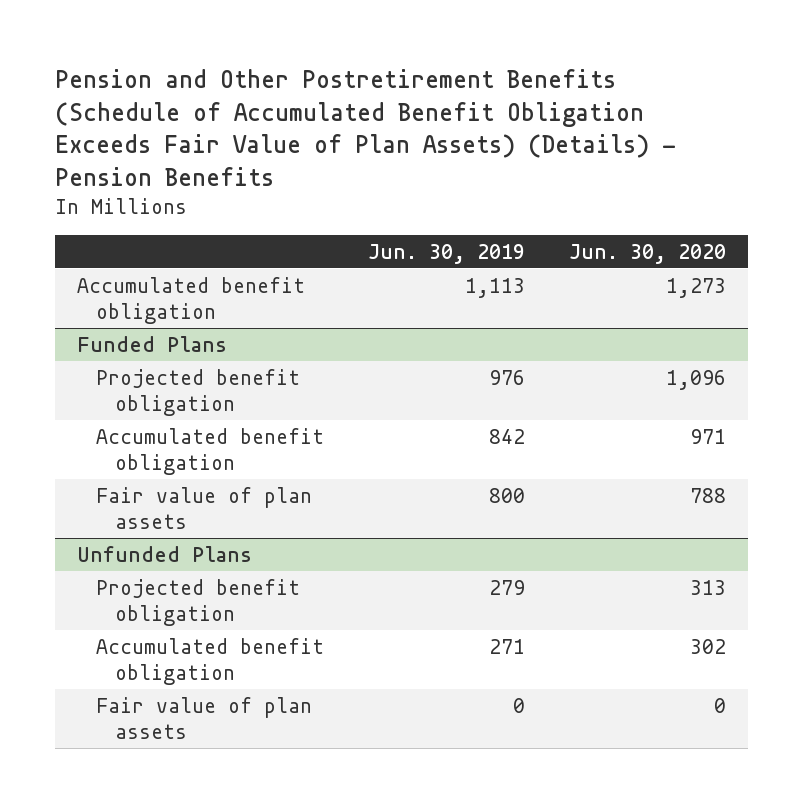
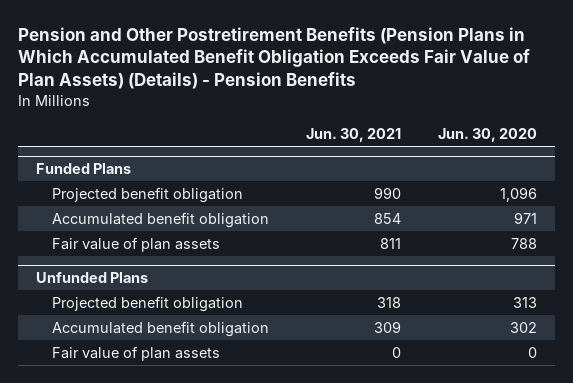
- Pension and Other Postretirement Benefits (Schedule of Accumulated Benefit Obligation Exceeds Fair Value of Plan Assets) (Details) - Pension Benefits
+ Pension and Other Postretirement Benefits (Pension Plans in Which Accumulated Benefit Obligation Exceeds Fair Value of Plan Assets) (Details) - Pension Benefits
- | Jun. 30, 2019 | Jun. 30, 2020
+ | Jun. 30, 2021 | Jun. 30, 2020
- Accumulated benefit obligation | 1,113 | 1,273

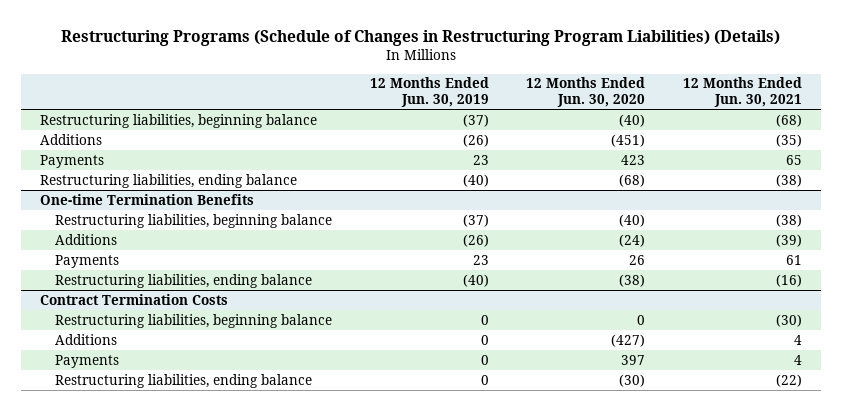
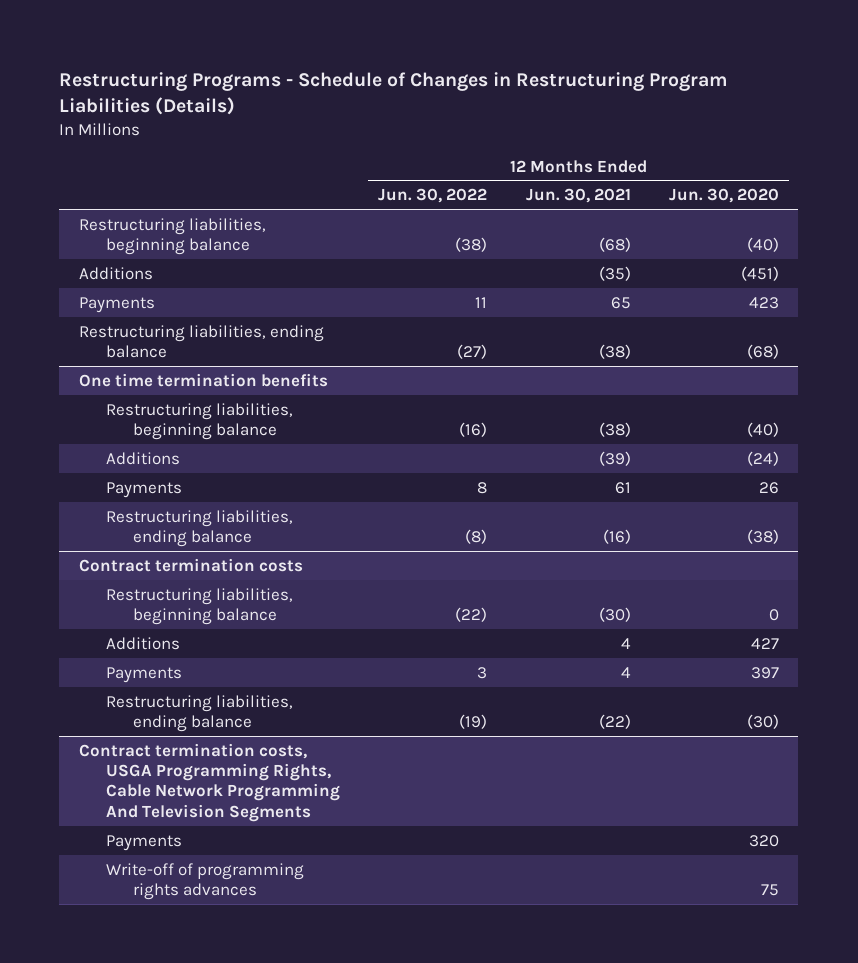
- Restructuring Programs (Schedule of Changes in Restructuring Program Liabilities) (Details)
+ Restructuring Programs - Schedule of Changes in Restructuring Program Liabilities (Details)
- | 12 Months Ended Jun. 30, 2019 | 12 Months Ended Jun. 30, 2020 | 12 Months Ended Jun. 30, 2021
+ | 12 Months Ended Jun. 30, 2022 | 12 Months Ended Jun. 30, 2021 | 12 Months Ended Jun. 30, 2020
- One-time Termination Benefits
+ One time termination benefits
- Contract Termination Costs
+ Contract termination costs
- Additions | 0 | (427) | 4
+ Additions | | 4 | 427
+ Contract termination costs, USGA Programming Rights, Cable Network Programming And Television Segments
+ Payments | | | 320
+ Write-off of programming rights advances | | | 75

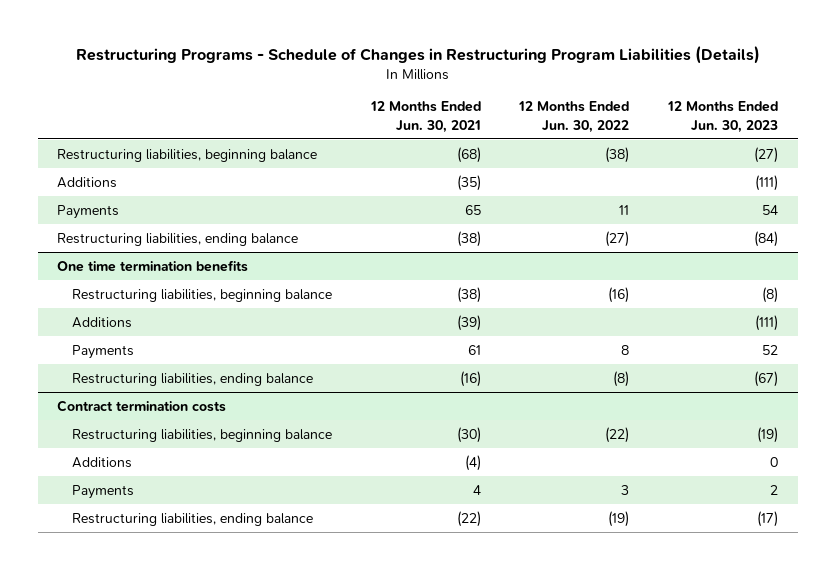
- | 12 Months Ended Jun. 30, 2022 | 12 Months Ended Jun. 30, 2021 | 12 Months Ended Jun. 30, 2020
+ | 12 Months Ended Jun. 30, 2021 | 12 Months Ended Jun. 30, 2022 | 12 Months Ended Jun. 30, 2023
@ Contract termination costs
- Additions | | 4 | 427
+ Additions | (4) | | 0
- Contract termination costs, USGA Programming Rights, Cable Network Programming And Television Segments
- Payments | | | 320
- Write-off of programming rights advances | | | 75

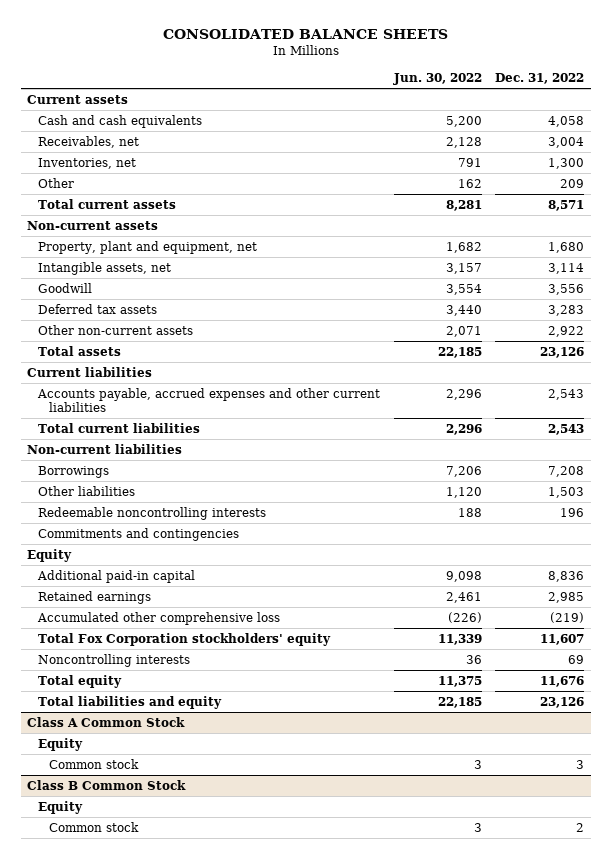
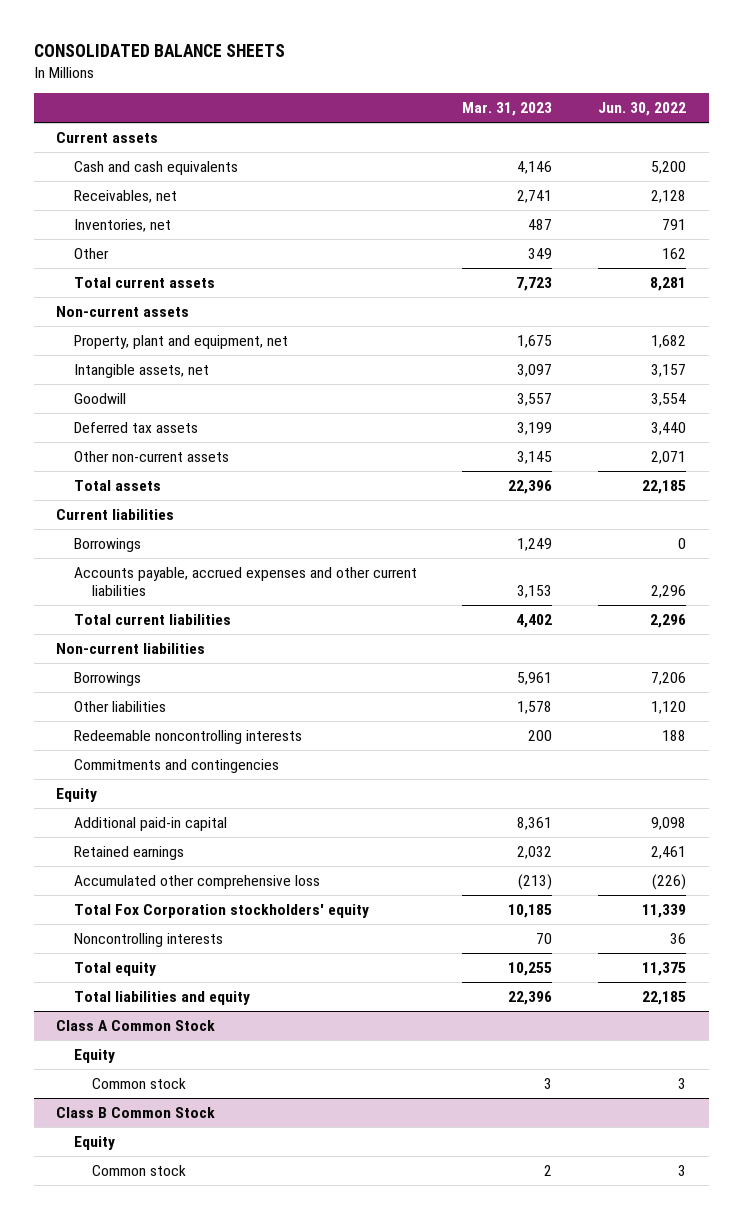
- | Jun. 30, 2022 | Dec. 31, 2022
+ | Mar. 31, 2023 | Jun. 30, 2022
+ Borrowings | 1,249 | 0

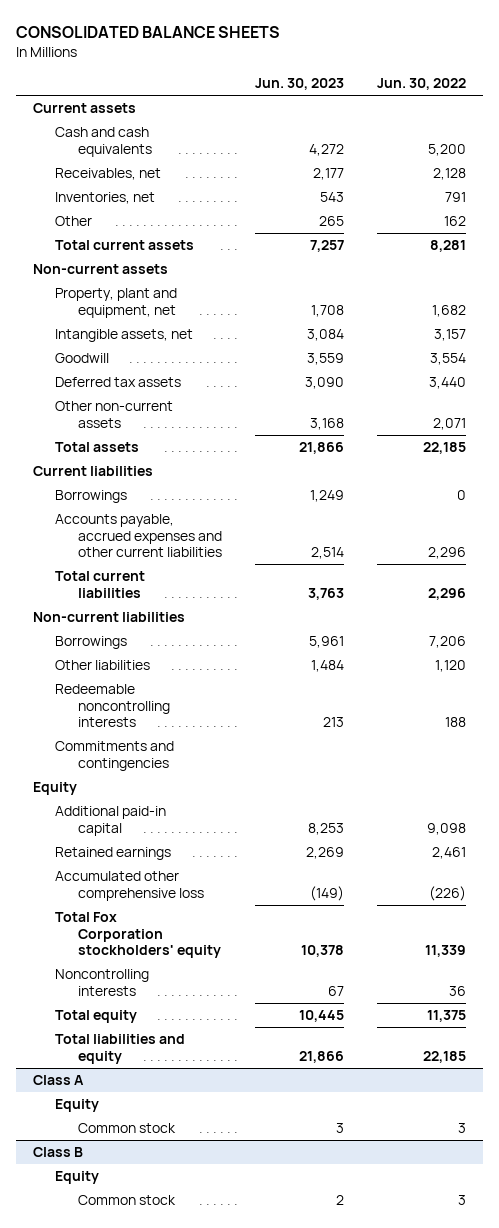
- | Mar. 31, 2023 | Jun. 30, 2022
+ | Jun. 30, 2023 | Jun. 30, 2022
- Class A Common Stock
+ Class A
- Class B Common Stock
+ Class B

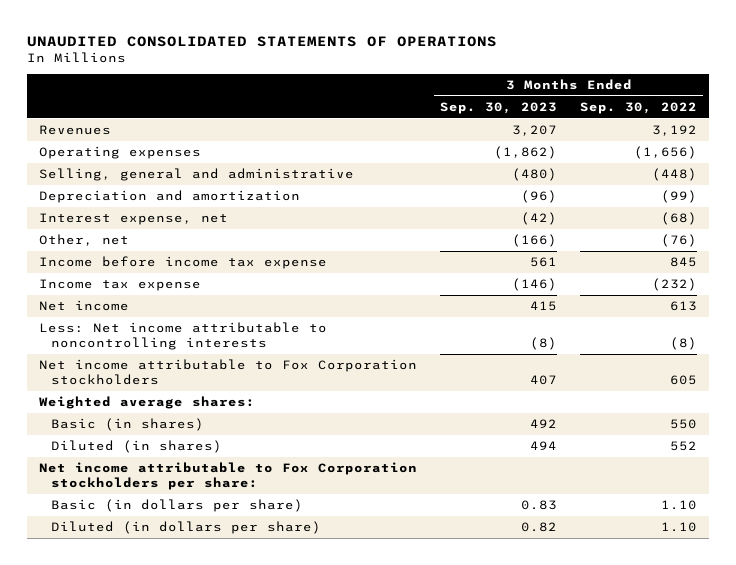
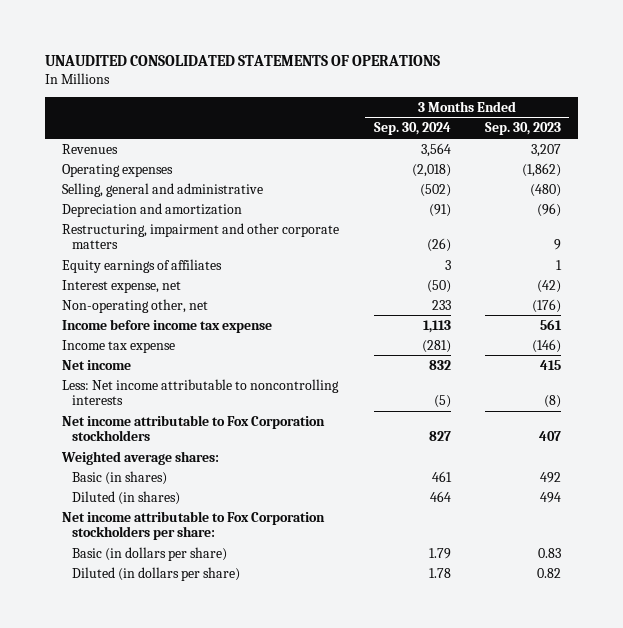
- | 3 Months Ended Sep. 30, 2023 | 3 Months Ended Sep. 30, 2022
+ | 3 Months Ended Sep. 30, 2024 | 3 Months Ended Sep. 30, 2023
+ Restructuring, impairment and other corporate matters | (26) | 9
+ Equity earnings of affiliates | 3 | 1
- Other, net | (166) | (76)
+ Non-operating other, net | 233 | (176)

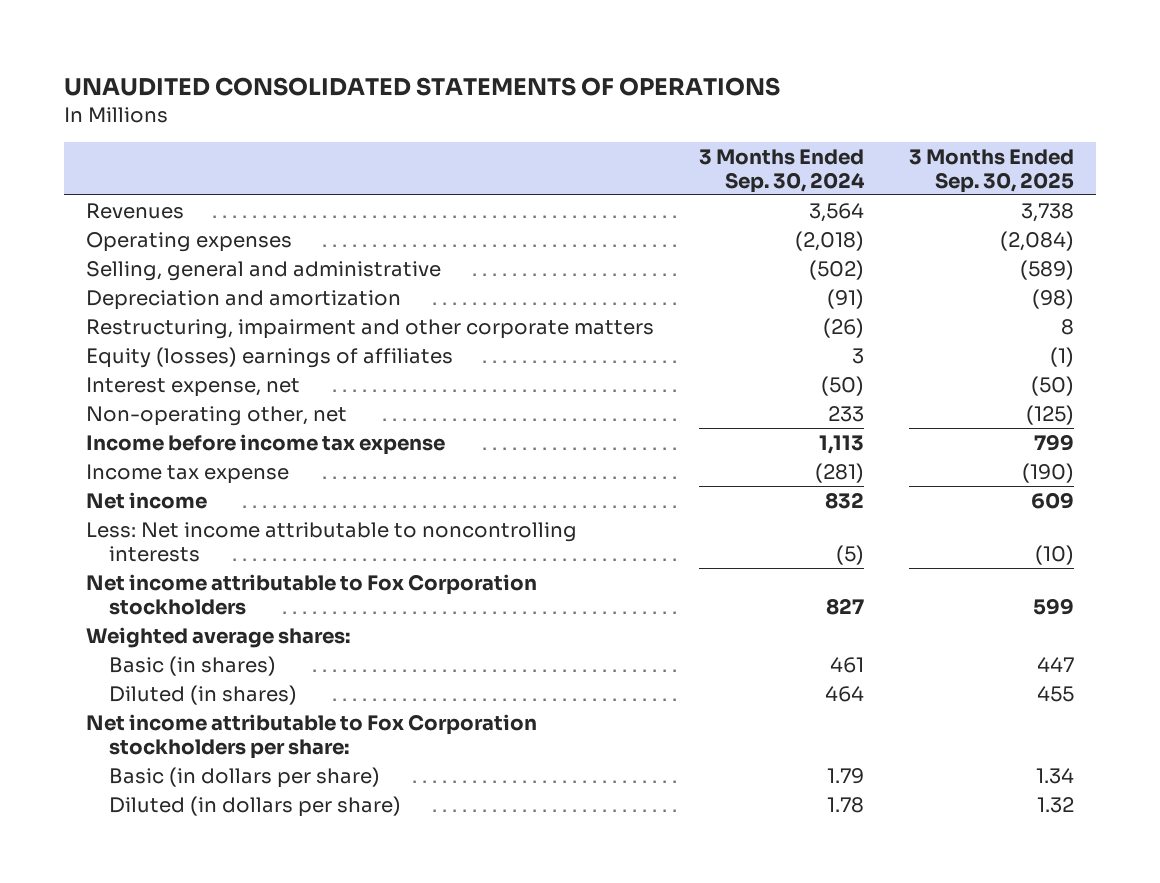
- | 3 Months Ended Sep. 30, 2024 | 3 Months Ended Sep. 30, 2023
+ | 3 Months Ended Sep. 30, 2024 | 3 Months Ended Sep. 30, 2025
- Equity earnings of affiliates | 3 | 1
+ Equity (losses) earnings of affiliates | 3 | (1)

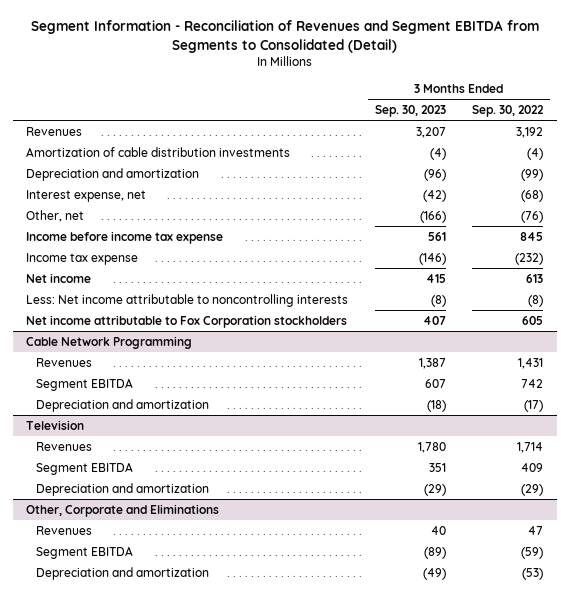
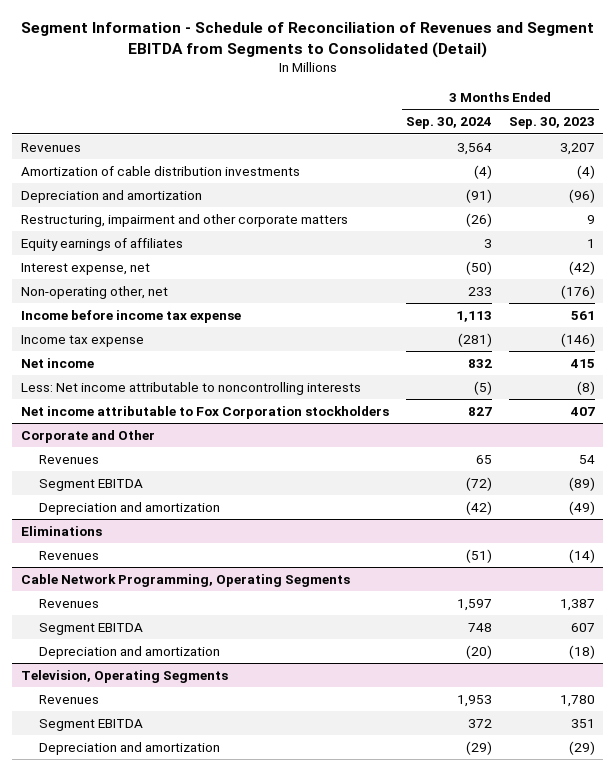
- Segment Information - Reconciliation of Revenues and Segment EBITDA from Segments to Consolidated (Detail)
+ Segment Information - Schedule of Reconciliation of Revenues and Segment EBITDA from Segments to Consolidated (Detail)
- | 3 Months Ended Sep. 30, 2023 | 3 Months Ended Sep. 30, 2022
+ | 3 Months Ended Sep. 30, 2024 | 3 Months Ended Sep. 30, 2023
+ Restructuring, impairment and other corporate matters | (26) | 9
+ Equity earnings of affiliates | 3 | 1
- Other, net | (166) | (76)
+ Non-operating other, net | 233 | (176)
- Cable Network Programming
+ Corporate and Other
+ Revenues | 65 | 54
+ Segment EBITDA | (72) | (89)
+ Depreciation and amortization | (42) | (49)
+ Eliminations
+ Revenues | (51) | (14)
+ Cable Network Programming, Operating Segments
- Television
+ Television, Operating Segments
- Other, Corporate and Eliminations
- Revenues | 40 | 47
- Segment EBITDA | (89) | (59)
- Depreciation and amortization | (49) | (53)

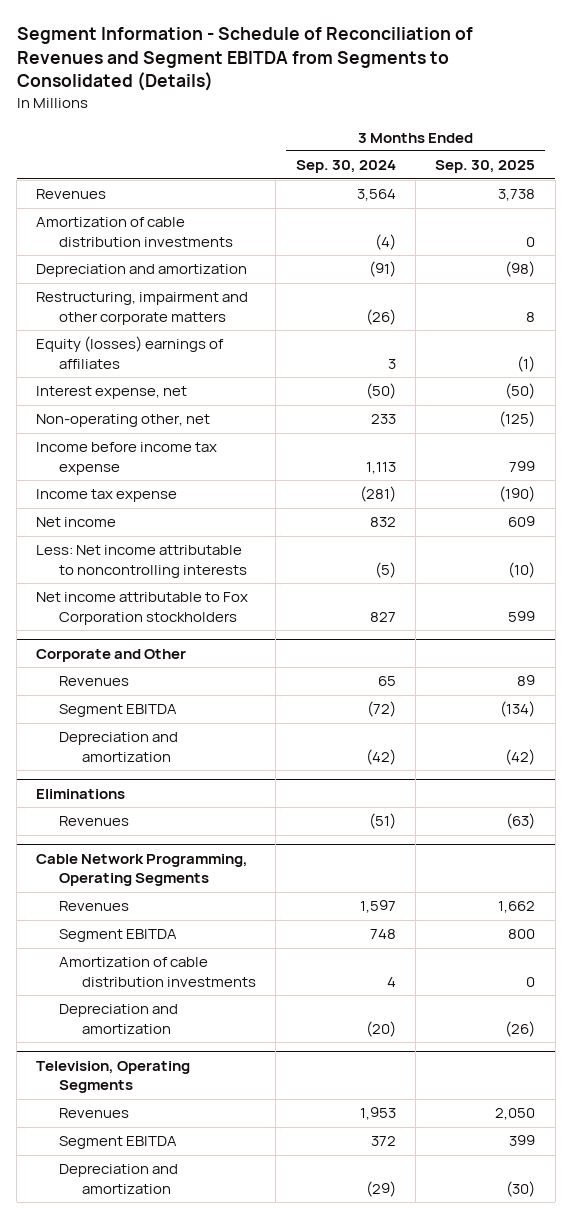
- Segment Information - Schedule of Reconciliation of Revenues and Segment EBITDA from Segments to Consolidated (Detail)
+ Segment Information - Schedule of Reconciliation of Revenues and Segment EBITDA from Segments to Consolidated (Details)
- | 3 Months Ended Sep. 30, 2024 | 3 Months Ended Sep. 30, 2023
+ | 3 Months Ended Sep. 30, 2024 | 3 Months Ended Sep. 30, 2025
- Equity earnings of affiliates | 3 | 1
+ Equity (losses) earnings of affiliates | 3 | (1)
@ Cable Network Programming, Operating Segments
+ Amortization of cable distribution investments | 4 | 0

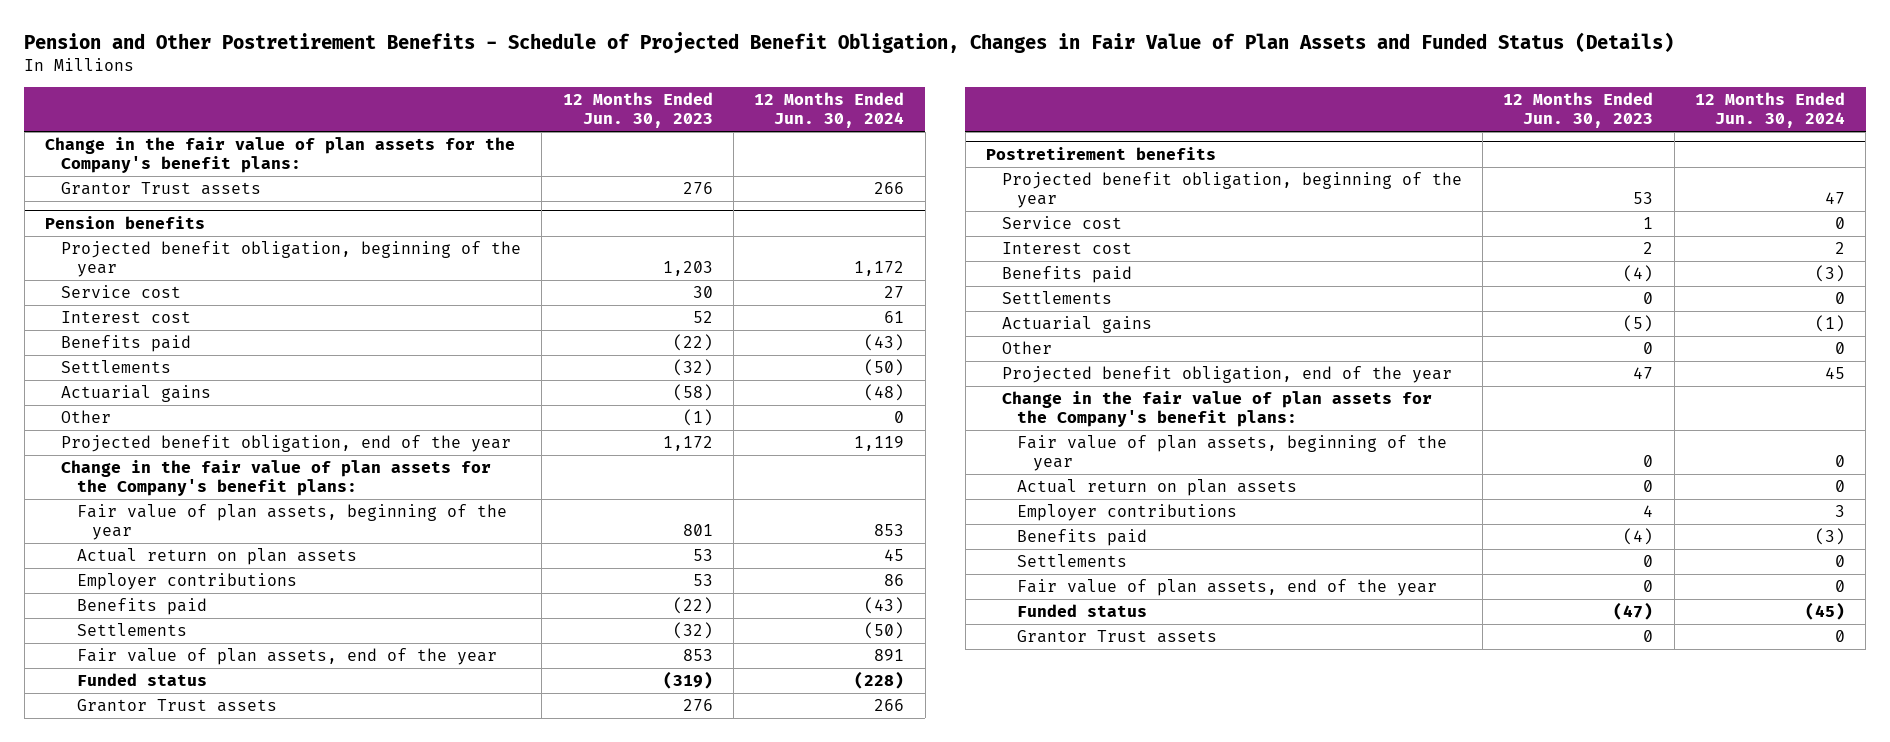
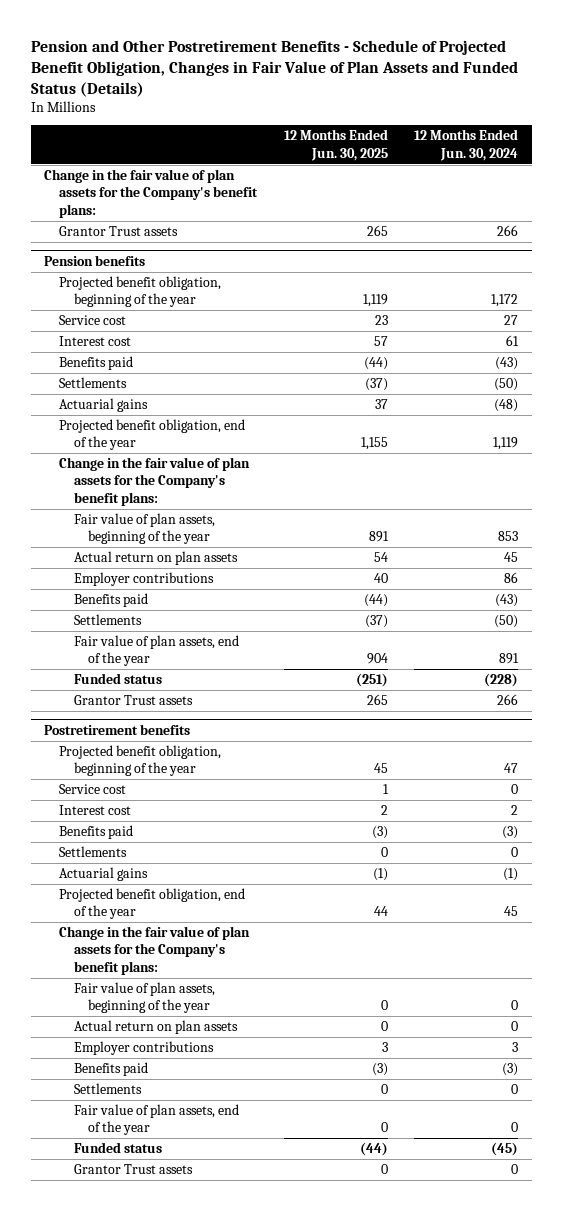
- | 12 Months Ended Jun. 30, 2023 | 12 Months Ended Jun. 30, 2024
+ | 12 Months Ended Jun. 30, 2025 | 12 Months Ended Jun. 30, 2024
@ Pension benefits
- Other | (1) | 0
@ Postretirement benefits
- Other | 0 | 0

